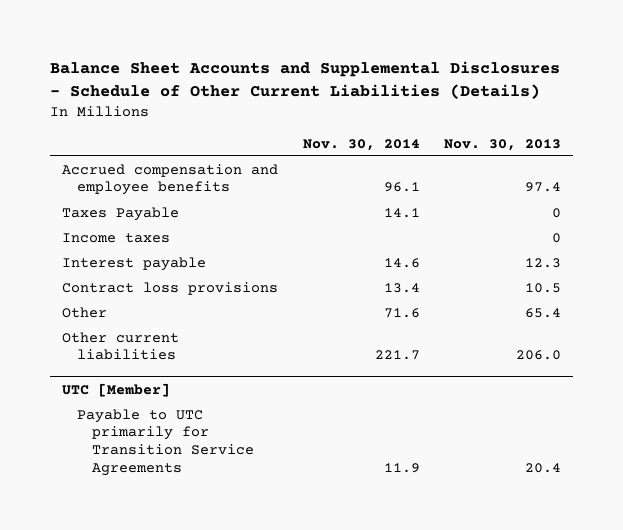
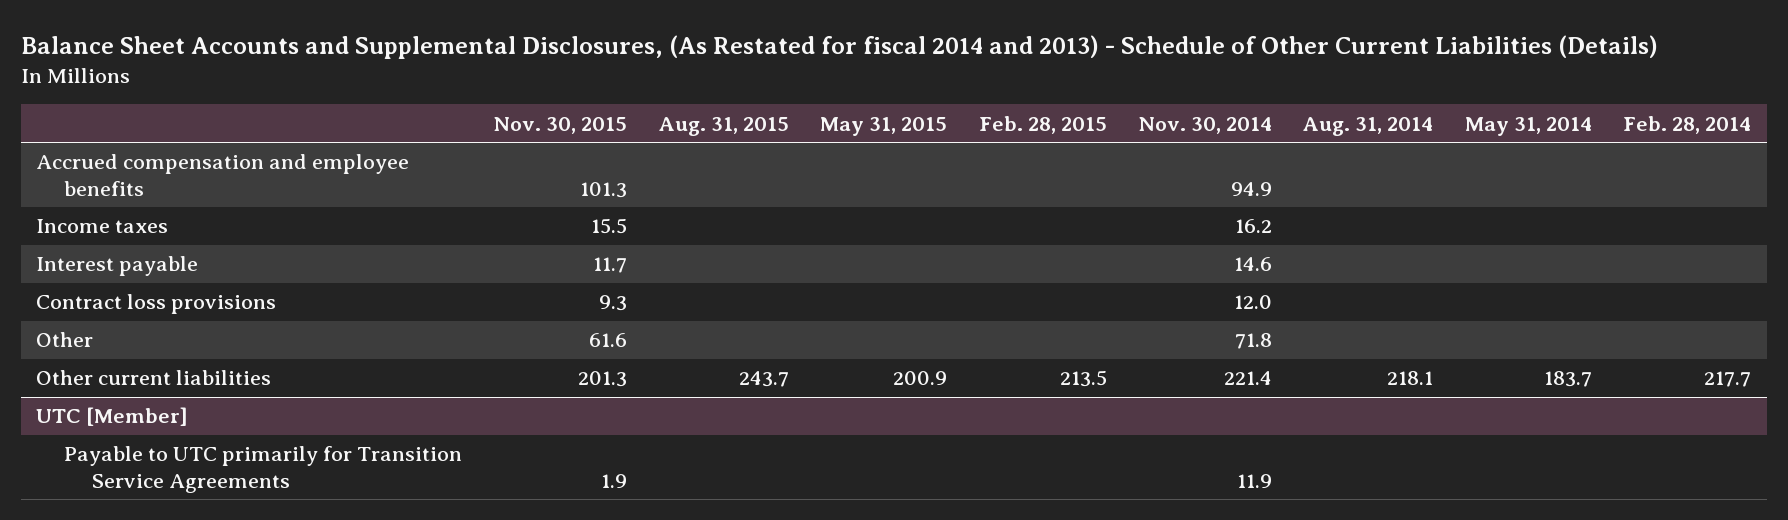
- Balance Sheet Accounts and Supplemental Disclosures - Schedule of Other Current Liabilities (Details)
+ Balance Sheet Accounts and Supplemental Disclosures, (As Restated for fiscal 2014 and 2013) - Schedule of Other Current Liabilities (Details)
- | Nov. 30, 2014 | Nov. 30, 2013
+ | Nov. 30, 2015 | Aug. 31, 2015 | May 31, 2015 | Feb. 28, 2015 | Nov. 30, 2014 | Aug. 31, 2014 | May 31, 2014 | Feb. 28, 2014
- Accrued compensation and employee benefits | 96.1 | 97.4
- Taxes Payable | 14.1 | 0
- Income taxes | | 0
+ Accrued compensation and employee benefits | 101.3 | | | | 94.9 | | |
+ Income taxes | 15.5 | | | | 16.2 | | |
- Contract loss provisions | 13.4 | 10.5
- Other | 71.6 | 65.4
- Other current liabilities | 221.7 | 206.0
+ Contract loss provisions | 9.3 | | | | 12.0 | | |
+ Other | 61.6 | | | | 71.8 | | |
+ Other current liabilities | 201.3 | 243.7 | 200.9 | 213.5 | 221.4 | 218.1 | 183.7 | 217.7

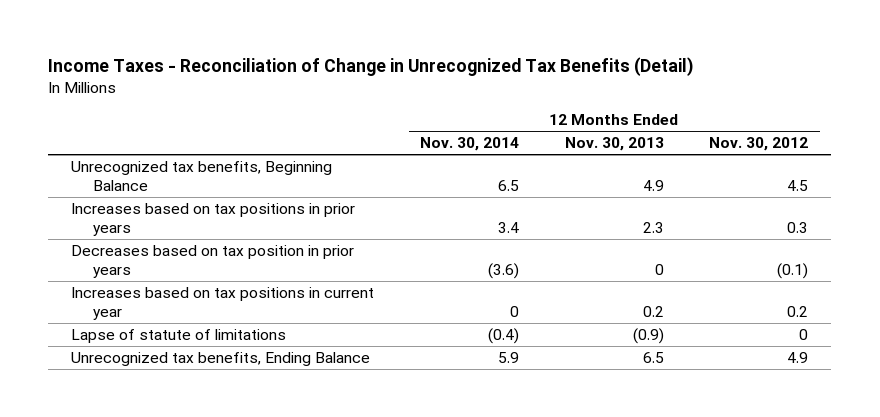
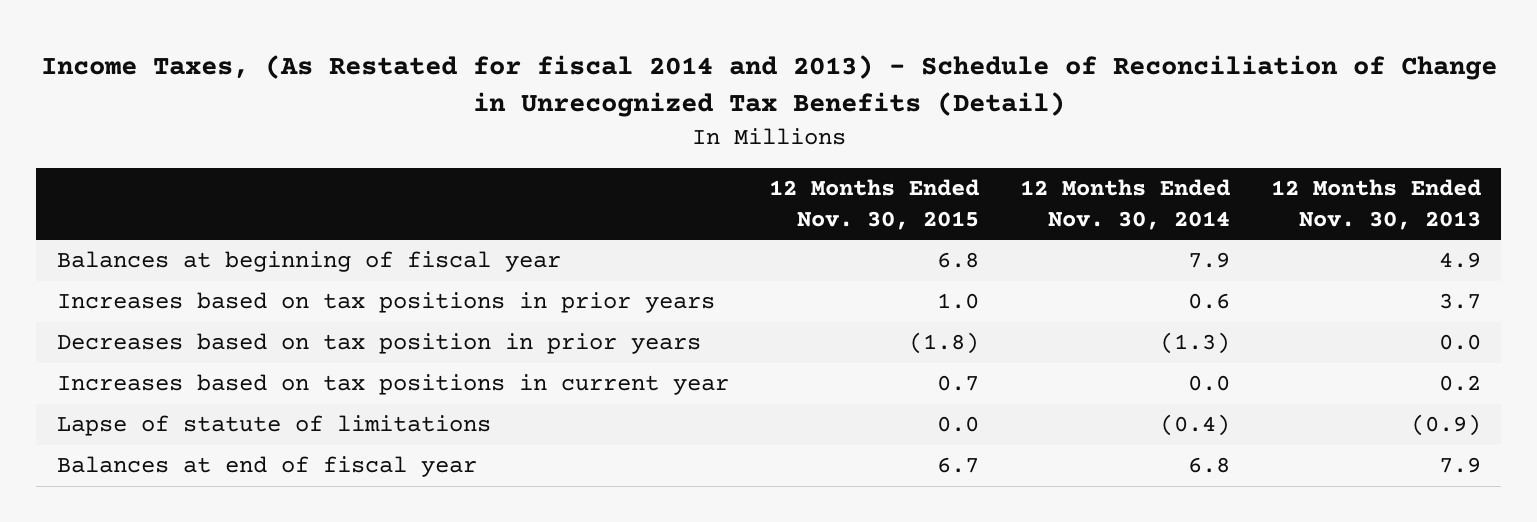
- Income Taxes - Reconciliation of Change in Unrecognized Tax Benefits (Detail)
+ Income Taxes, (As Restated for fiscal 2014 and 2013) - Schedule of Reconciliation of Change in Unrecognized Tax Benefits (Detail)
- | 12 Months Ended Nov. 30, 2014 | 12 Months Ended Nov. 30, 2013 | 12 Months Ended Nov. 30, 2012
+ | 12 Months Ended Nov. 30, 2015 | 12 Months Ended Nov. 30, 2014 | 12 Months Ended Nov. 30, 2013
- Unrecognized tax benefits, Beginning Balance | 6.5 | 4.9 | 4.5
- Increases based on tax positions in prior years | 3.4 | 2.3 | 0.3
- Decreases based on tax position in prior years | (3.6) | 0 | (0.1)
- Increases based on tax positions in current year | 0 | 0.2 | 0.2
+ Balances at beginning of fiscal year | 6.8 | 7.9 | 4.9
+ Increases based on tax positions in prior years | 1.0 | 0.6 | 3.7
+ Decreases based on tax position in prior years | (1.8) | (1.3) | 0.0
+ Increases based on tax positions in current year | 0.7 | 0.0 | 0.2
- Unrecognized tax benefits, Ending Balance | 5.9 | 6.5 | 4.9
+ Balances at end of fiscal year | 6.7 | 6.8 | 7.9

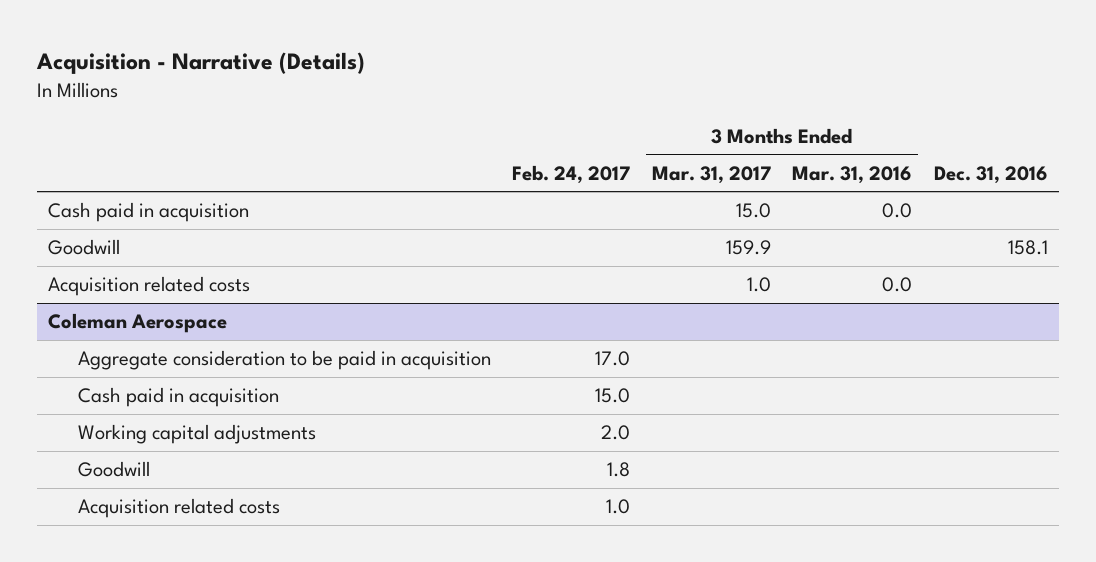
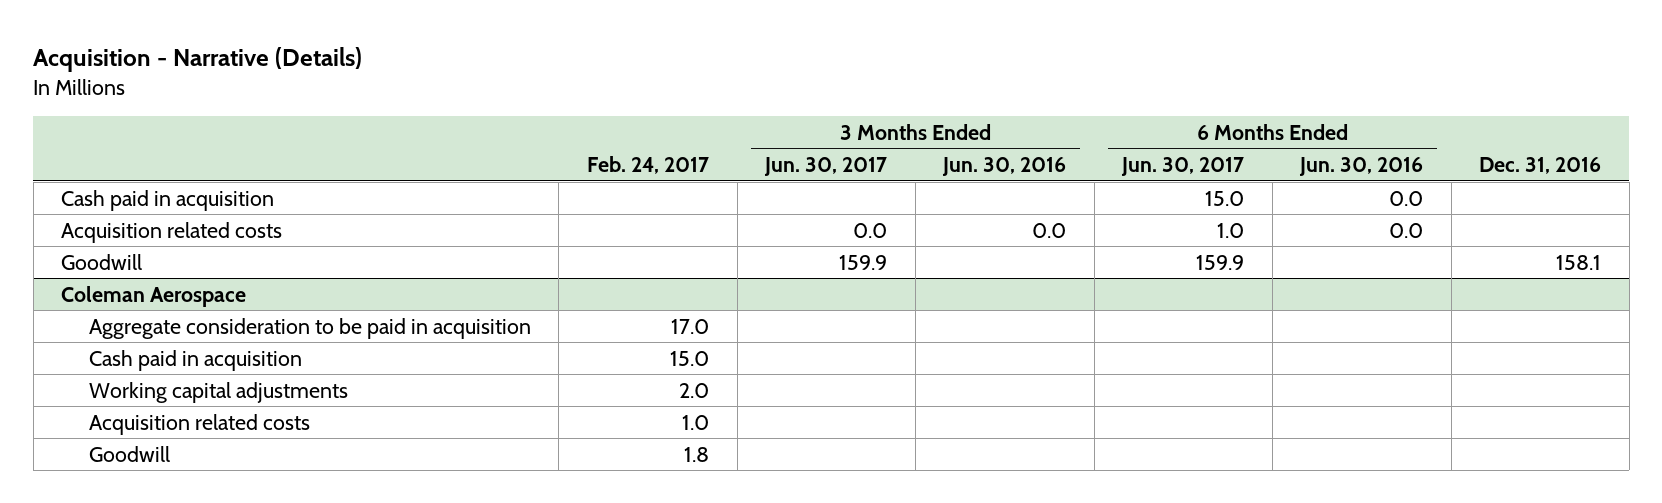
- | Feb. 24, 2017 | 3 Months Ended Mar. 31, 2017 | 3 Months Ended Mar. 31, 2016 | Dec. 31, 2016
+ | Feb. 24, 2017 | 3 Months Ended Jun. 30, 2017 | 3 Months Ended Jun. 30, 2016 | 6 Months Ended Jun. 30, 2017 | 6 Months Ended Jun. 30, 2016 | Dec. 31, 2016
moved down: Goodwill | | 159.9 | | 159.9 | | 158.1
@ Coleman Aerospace
moved down: Goodwill | 1.8 | | | | |

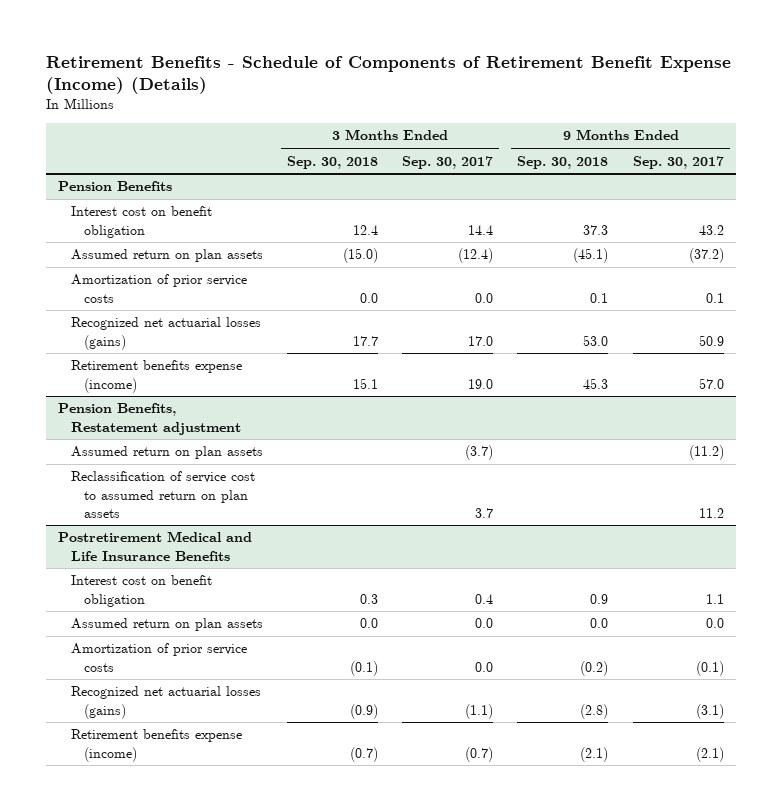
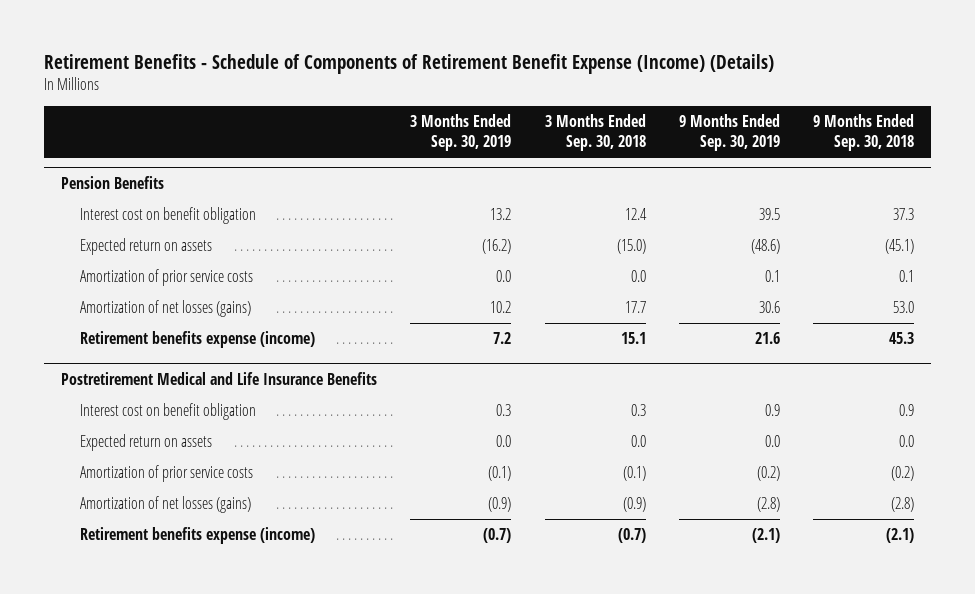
- | 3 Months Ended Sep. 30, 2018 | 3 Months Ended Sep. 30, 2017 | 9 Months Ended Sep. 30, 2018 | 9 Months Ended Sep. 30, 2017
+ | 3 Months Ended Sep. 30, 2019 | 3 Months Ended Sep. 30, 2018 | 9 Months Ended Sep. 30, 2019 | 9 Months Ended Sep. 30, 2018
@ Pension Benefits
- Assumed return on plan assets | (15.0) | (12.4) | (45.1) | (37.2)
+ Expected return on assets | (16.2) | (15.0) | (48.6) | (45.1)
- Recognized net actuarial losses (gains) | 17.7 | 17.0 | 53.0 | 50.9
+ Amortization of net losses (gains) | 10.2 | 17.7 | 30.6 | 53.0
- Pension Benefits, Restatement adjustment
- Assumed return on plan assets | | (3.7) | | (11.2)
- Reclassification of service cost to assumed return on plan assets | | 3.7 | | 11.2
@ Postretirement Medical and Life Insurance Benefits
- Assumed return on plan assets | 0.0 | 0.0 | 0.0 | 0.0
+ Expected return on assets | 0.0 | 0.0 | 0.0 | 0.0
- Recognized net actuarial losses (gains) | (0.9) | (1.1) | (2.8) | (3.1)
+ Amortization of net losses (gains) | (0.9) | (0.9) | (2.8) | (2.8)

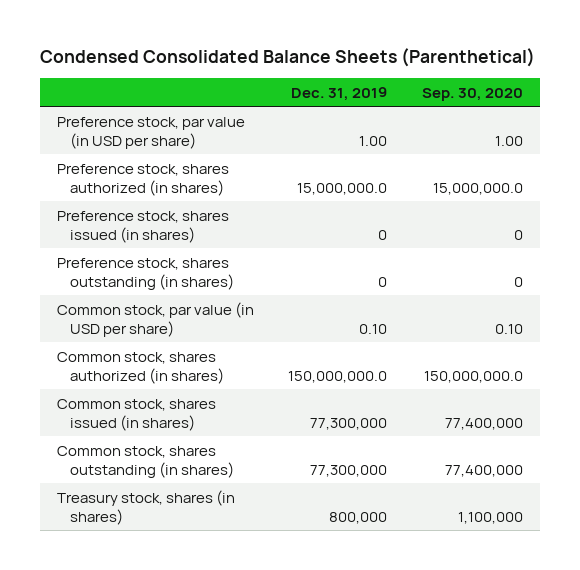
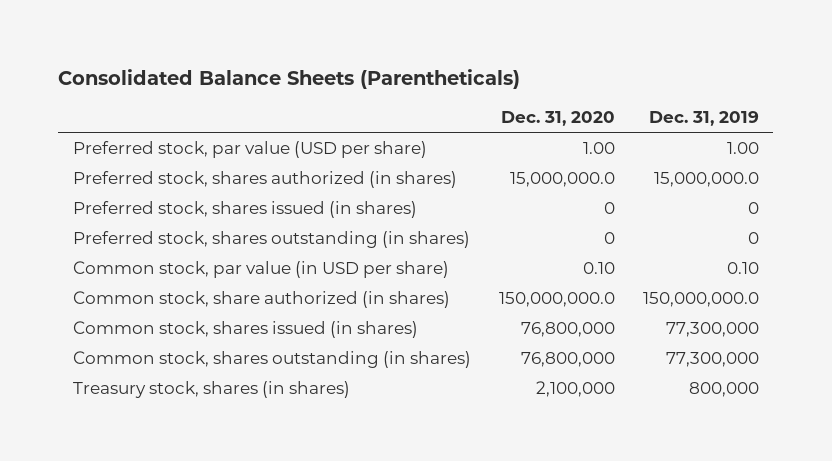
- Condensed Consolidated Balance Sheets (Parenthetical)
+ Consolidated Balance Sheets (Parentheticals)
- | Dec. 31, 2019 | Sep. 30, 2020
+ | Dec. 31, 2020 | Dec. 31, 2019
- Preference stock, par value (in USD per share) | 1.00 | 1.00
- Preference stock, shares authorized (in shares) | 15,000,000.0 | 15,000,000.0
- Preference stock, shares issued (in shares) | 0 | 0
- Preference stock, shares outstanding (in shares) | 0 | 0
+ Preferred stock, par value (USD per share) | 1.00 | 1.00
+ Preferred stock, shares authorized (in shares) | 15,000,000.0 | 15,000,000.0
+ Preferred stock, shares issued (in shares) | 0 | 0
+ Preferred stock, shares outstanding (in shares) | 0 | 0
- Common stock, shares authorized (in shares) | 150,000,000.0 | 150,000,000.0
+ Common stock, share authorized (in shares) | 150,000,000.0 | 150,000,000.0

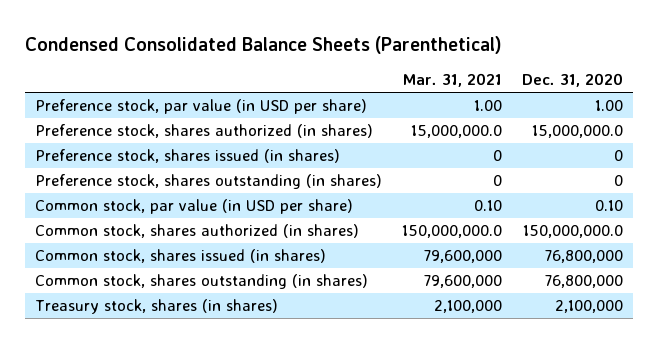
- Consolidated Balance Sheets (Parentheticals)
+ Condensed Consolidated Balance Sheets (Parenthetical)
- | Dec. 31, 2020 | Dec. 31, 2019
+ | Mar. 31, 2021 | Dec. 31, 2020
- Preferred stock, par value (USD per share) | 1.00 | 1.00
- Preferred stock, shares authorized (in shares) | 15,000,000.0 | 15,000,000.0
- Preferred stock, shares issued (in shares) | 0 | 0
- Preferred stock, shares outstanding (in shares) | 0 | 0
+ Preference stock, par value (in USD per share) | 1.00 | 1.00
+ Preference stock, shares authorized (in shares) | 15,000,000.0 | 15,000,000.0
+ Preference stock, shares issued (in shares) | 0 | 0
+ Preference stock, shares outstanding (in shares) | 0 | 0
- Common stock, share authorized (in shares) | 150,000,000.0 | 150,000,000.0
+ Common stock, shares authorized (in shares) | 150,000,000.0 | 150,000,000.0

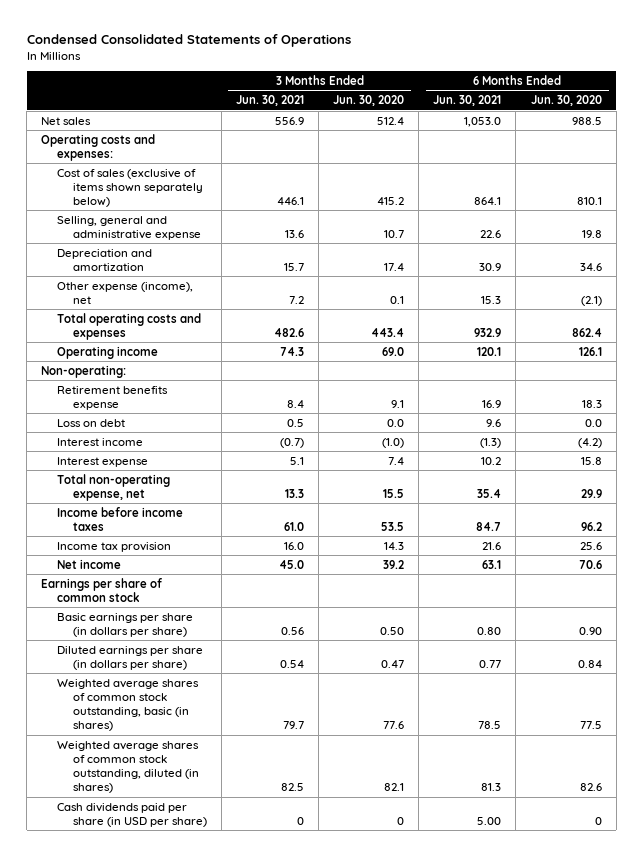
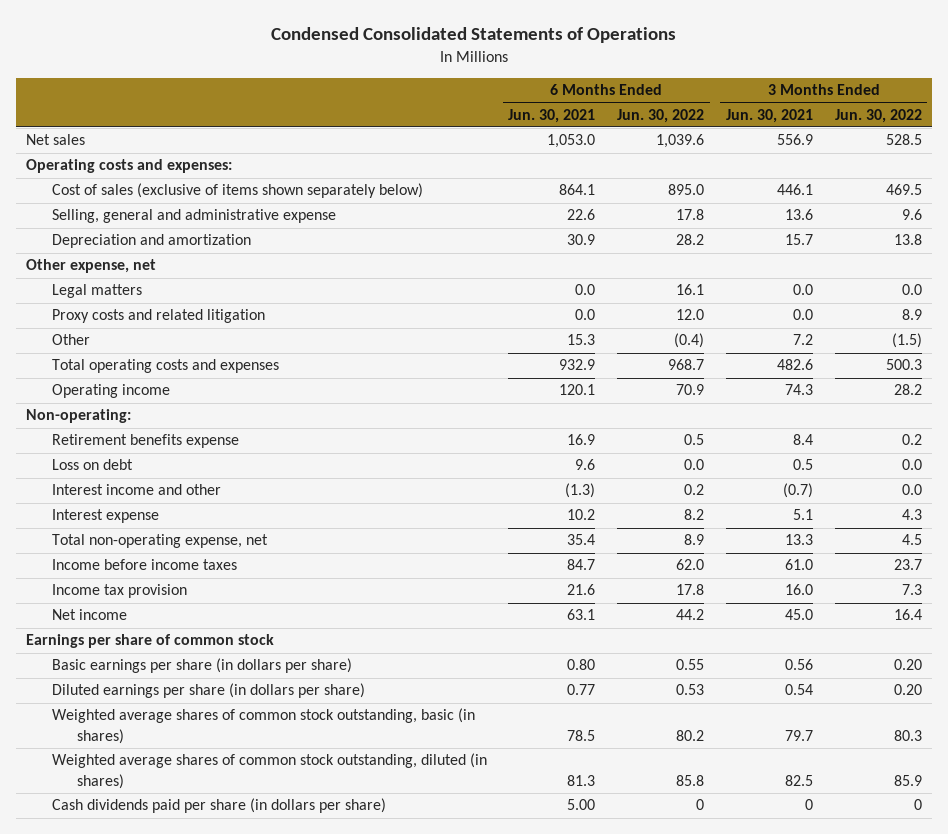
- | 3 Months Ended Jun. 30, 2021 | 3 Months Ended Jun. 30, 2020 | 6 Months Ended Jun. 30, 2021 | 6 Months Ended Jun. 30, 2020
+ | 6 Months Ended Jun. 30, 2021 | 6 Months Ended Jun. 30, 2022 | 3 Months Ended Jun. 30, 2021 | 3 Months Ended Jun. 30, 2022
- Other expense (income), net | 7.2 | 0.1 | 15.3 | (2.1)
+ Other expense, net
+ Legal matters | 0.0 | 16.1 | 0.0 | 0.0
+ Proxy costs and related litigation | 0.0 | 12.0 | 0.0 | 8.9
+ Other | 15.3 | (0.4) | 7.2 | (1.5)
- Interest income | (0.7) | (1.0) | (1.3) | (4.2)
+ Interest income and other | (1.3) | 0.2 | (0.7) | 0.0
- Cash dividends paid per share (in USD per share) | 0 | 0 | 5.00 | 0
+ Cash dividends paid per share (in dollars per share) | 5.00 | 0 | 0 | 0

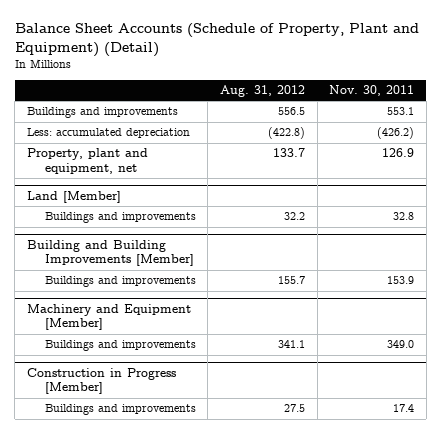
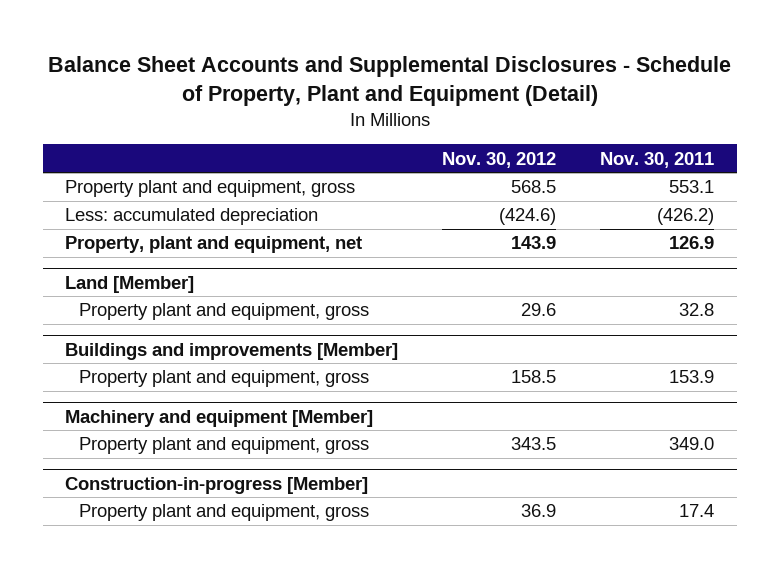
- Balance Sheet Accounts (Schedule of Property, Plant and Equipment) (Detail)
+ Balance Sheet Accounts and Supplemental Disclosures - Schedule of Property, Plant and Equipment (Detail)
- | Aug. 31, 2012 | Nov. 30, 2011
+ | Nov. 30, 2012 | Nov. 30, 2011
- Buildings and improvements | 556.5 | 553.1
+ Property plant and equipment, gross | 568.5 | 553.1
@ Land [Member]
- Buildings and improvements | 32.2 | 32.8
- Building and Building Improvements [Member]
- Buildings and improvements | 155.7 | 153.9
- Machinery and Equipment [Member]
- Buildings and improvements | 341.1 | 349.0
- Construction in Progress [Member]
- Buildings and improvements | 27.5 | 17.4
@ Land [Member]
+ Property plant and equipment, gross | 29.6 | 32.8
+ Buildings and improvements [Member]
+ Property plant and equipment, gross | 158.5 | 153.9
+ Machinery and equipment [Member]
+ Property plant and equipment, gross | 343.5 | 349.0
+ Construction-in-progress [Member]
+ Property plant and equipment, gross | 36.9 | 17.4

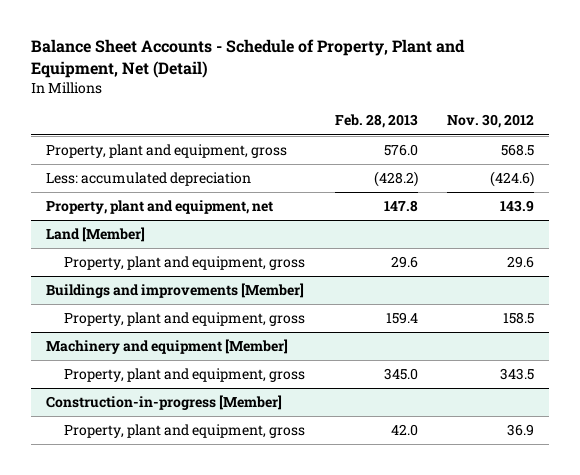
- Balance Sheet Accounts and Supplemental Disclosures - Schedule of Property, Plant and Equipment (Detail)
+ Balance Sheet Accounts - Schedule of Property, Plant and Equipment, Net (Detail)
- | Nov. 30, 2012 | Nov. 30, 2011
+ | Feb. 28, 2013 | Nov. 30, 2012
- Property plant and equipment, gross | 568.5 | 553.1
+ Property, plant and equipment, gross | 576.0 | 568.5
@ Land [Member]
- Property plant and equipment, gross | 29.6 | 32.8
+ Property, plant and equipment, gross | 29.6 | 29.6
@ Buildings and improvements [Member]
- Property plant and equipment, gross | 158.5 | 153.9
+ Property, plant and equipment, gross | 159.4 | 158.5
@ Machinery and equipment [Member]
- Property plant and equipment, gross | 343.5 | 349.0
+ Property, plant and equipment, gross | 345.0 | 343.5
@ Construction-in-progress [Member]
- Property plant and equipment, gross | 36.9 | 17.4
+ Property, plant and equipment, gross | 42.0 | 36.9

